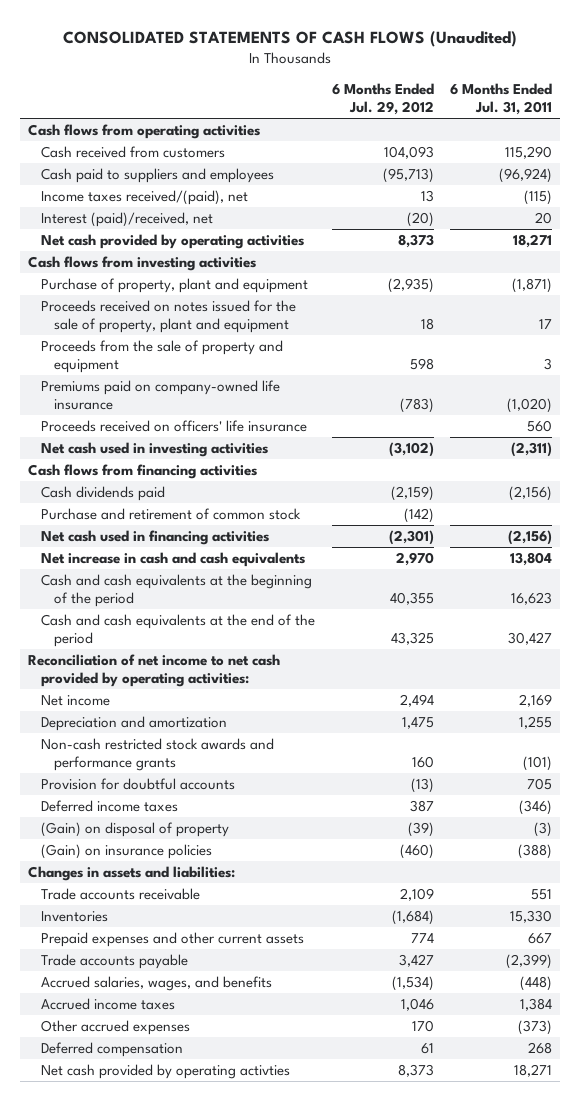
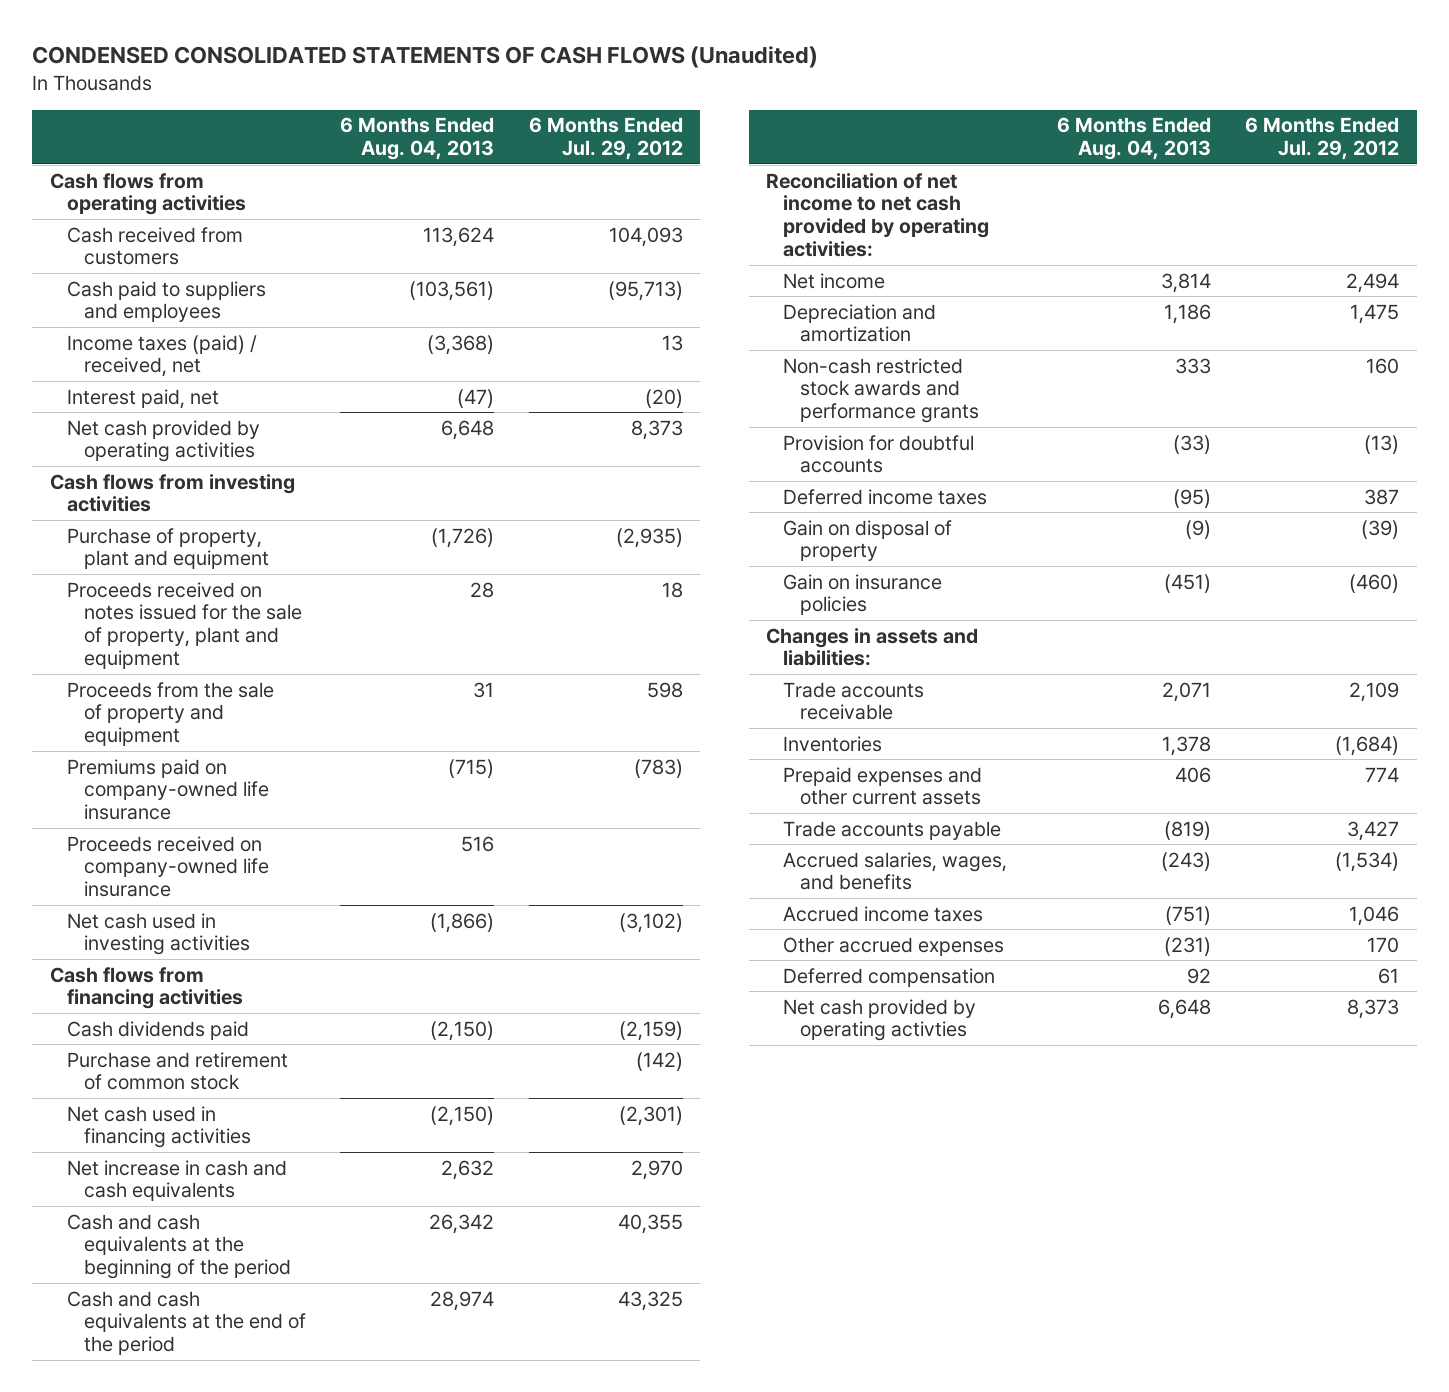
- CONSOLIDATED STATEMENTS OF CASH FLOWS (Unaudited)
+ CONDENSED CONSOLIDATED STATEMENTS OF CASH FLOWS (Unaudited)
- | 6 Months Ended Jul. 29, 2012 | 6 Months Ended Jul. 31, 2011
+ | 6 Months Ended Aug. 04, 2013 | 6 Months Ended Jul. 29, 2012
- Income taxes received/(paid), net | 13 | (115)
- Interest (paid)/received, net | (20) | 20
+ Income taxes (paid) / received, net | (3,368) | 13
+ Interest paid, net | (47) | (20)
- Proceeds received on officers' life insurance | | 560
+ Proceeds received on company-owned life insurance | 516 |
- (Gain) on disposal of property | (39) | (3)
- (Gain) on insurance policies | (460) | (388)
+ Gain on disposal of property | (9) | (39)
+ Gain on insurance policies | (451) | (460)

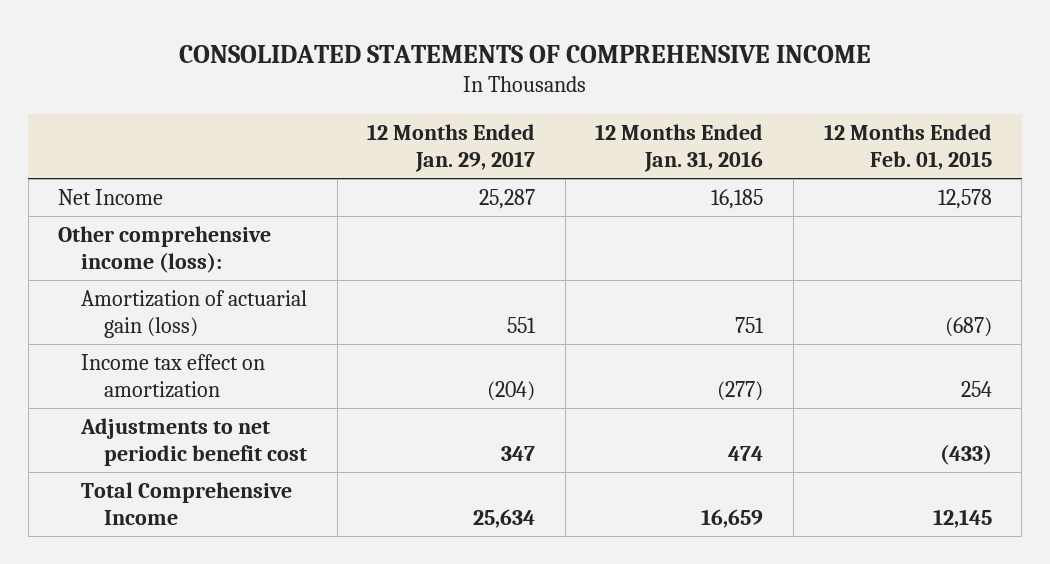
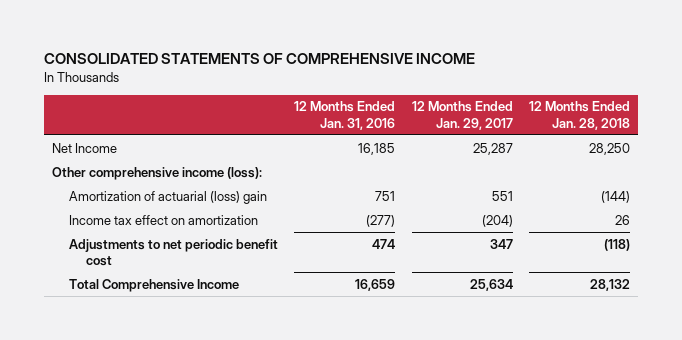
- | 12 Months Ended Jan. 29, 2017 | 12 Months Ended Jan. 31, 2016 | 12 Months Ended Feb. 01, 2015
+ | 12 Months Ended Jan. 31, 2016 | 12 Months Ended Jan. 29, 2017 | 12 Months Ended Jan. 28, 2018
- Amortization of actuarial gain (loss) | 551 | 751 | (687)
+ Amortization of actuarial (loss) gain | 751 | 551 | (144)

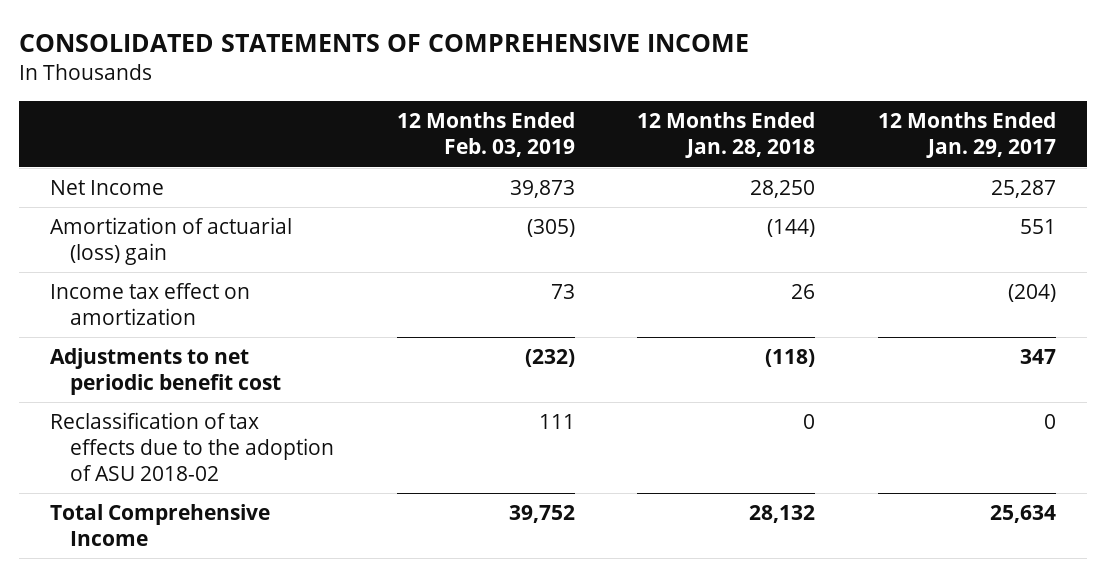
- | 12 Months Ended Jan. 31, 2016 | 12 Months Ended Jan. 29, 2017 | 12 Months Ended Jan. 28, 2018
+ | 12 Months Ended Feb. 03, 2019 | 12 Months Ended Jan. 28, 2018 | 12 Months Ended Jan. 29, 2017
- Other comprehensive income (loss):
+ Reclassification of tax effects due to the adoption of ASU 2018-02 | 111 | 0 | 0

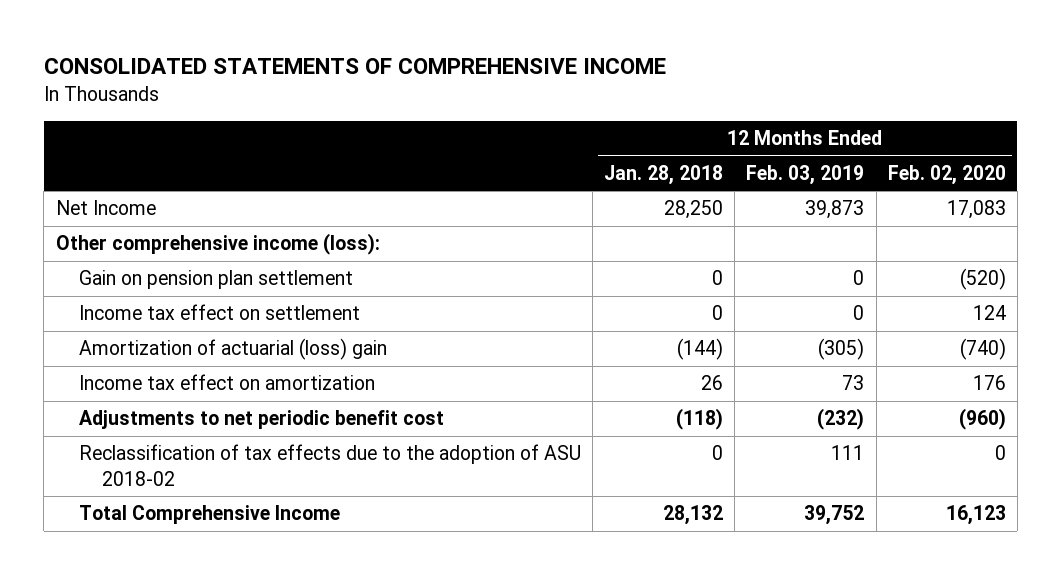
- | 12 Months Ended Feb. 03, 2019 | 12 Months Ended Jan. 28, 2018 | 12 Months Ended Jan. 29, 2017
+ | 12 Months Ended Jan. 28, 2018 | 12 Months Ended Feb. 03, 2019 | 12 Months Ended Feb. 02, 2020
+ Other comprehensive income (loss):
+ Gain on pension plan settlement | 0 | 0 | (520)
+ Income tax effect on settlement | 0 | 0 | 124

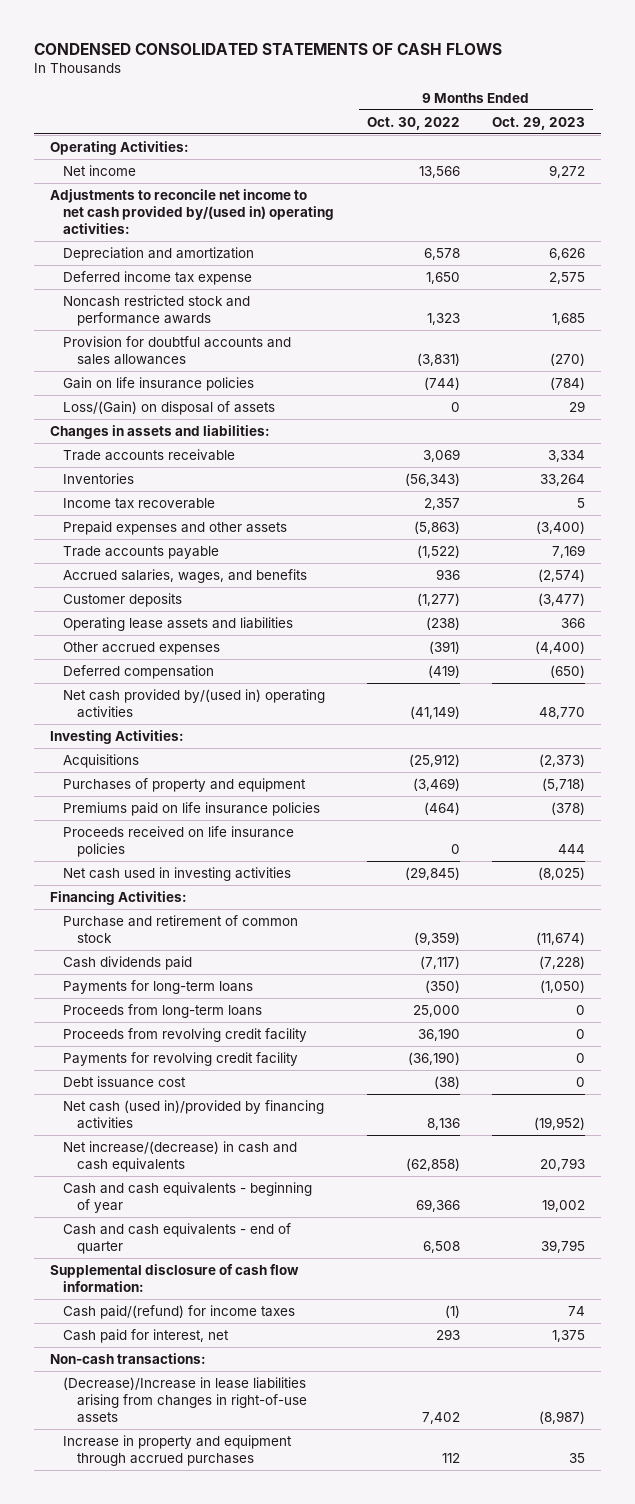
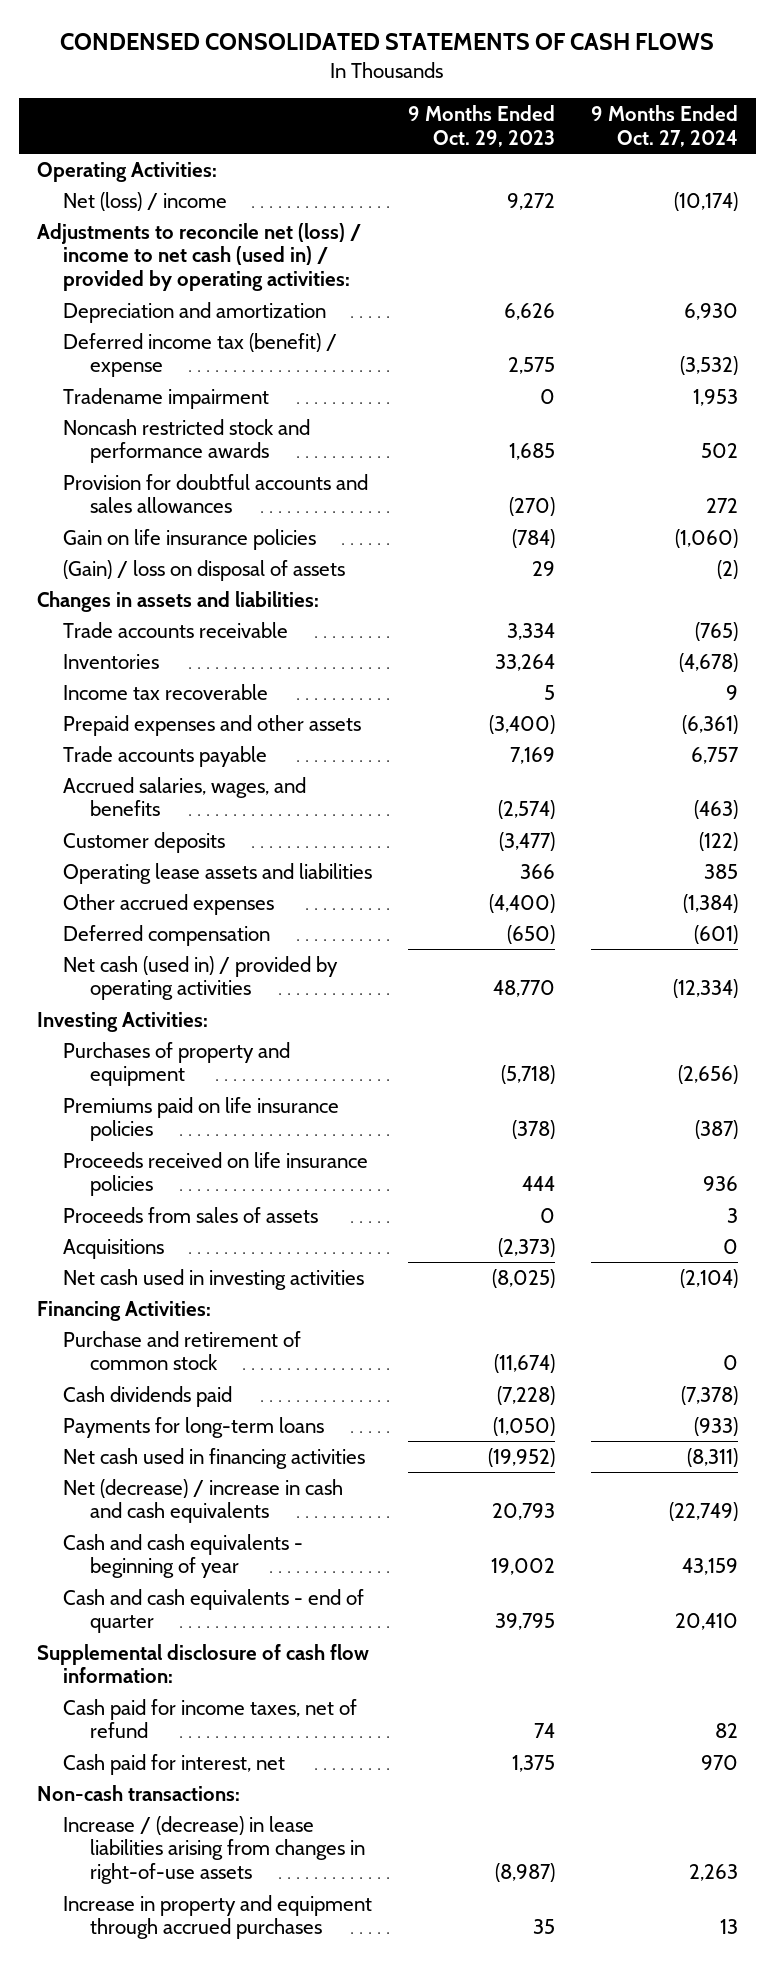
- | 9 Months Ended Oct. 30, 2022 | 9 Months Ended Oct. 29, 2023
+ | 9 Months Ended Oct. 29, 2023 | 9 Months Ended Oct. 27, 2024
- Net income | 13,566 | 9,272
- Adjustments to reconcile net income to net cash provided by/(used in) operating activities:
+ Net (loss) / income | 9,272 | (10,174)
+ Adjustments to reconcile net (loss) / income to net cash (used in) / provided by operating activities:
- Deferred income tax expense | 1,650 | 2,575
+ Deferred income tax (benefit) / expense | 2,575 | (3,532)
+ Tradename impairment | 0 | 1,953
- Loss/(Gain) on disposal of assets | 0 | 29
+ (Gain) / loss on disposal of assets | 29 | (2)
- Net cash provided by/(used in) operating activities | (41,149) | 48,770
+ Net cash (used in) / provided by operating activities | 48,770 | (12,334)
+ Proceeds from sales of assets | 0 | 3
moved down: Acquisitions | (2,373) | 0
- Proceeds from long-term loans | 25,000 | 0
- Proceeds from revolving credit facility | 36,190 | 0
- Payments for revolving credit facility | (36,190) | 0
- Debt issuance cost | (38) | 0
- Net cash (used in)/provided by financing activities | 8,136 | (19,952)
- Net increase/(decrease) in cash and cash equivalents | (62,858) | 20,793
+ Net cash used in financing activities | (19,952) | (8,311)
+ Net (decrease) / increase in cash and cash equivalents | 20,793 | (22,749)
- Cash paid/(refund) for income taxes | (1) | 74
+ Cash paid for income taxes, net of refund | 74 | 82
- (Decrease)/Increase in lease liabilities arising from changes in right-of-use assets | 7,402 | (8,987)
+ Increase / (decrease) in lease liabilities arising from changes in right-of-use assets | (8,987) | 2,263

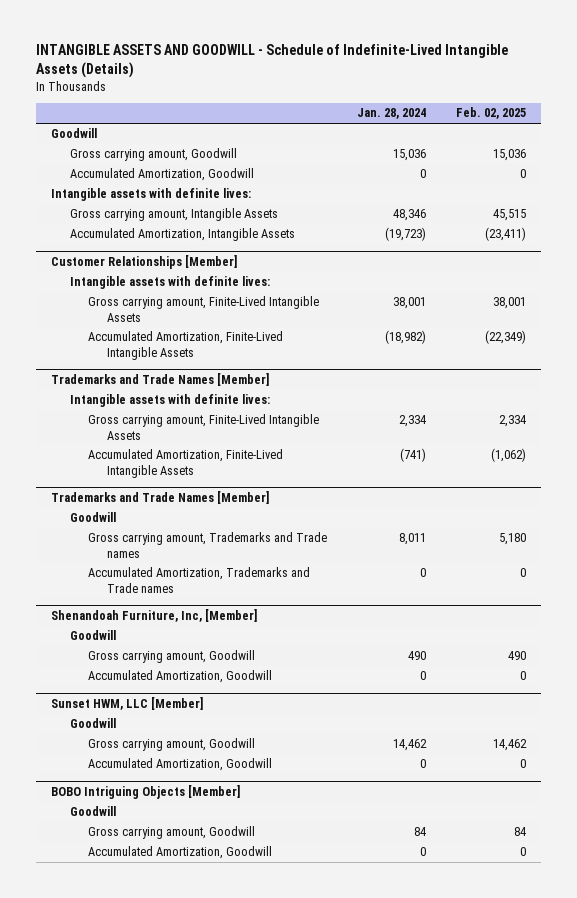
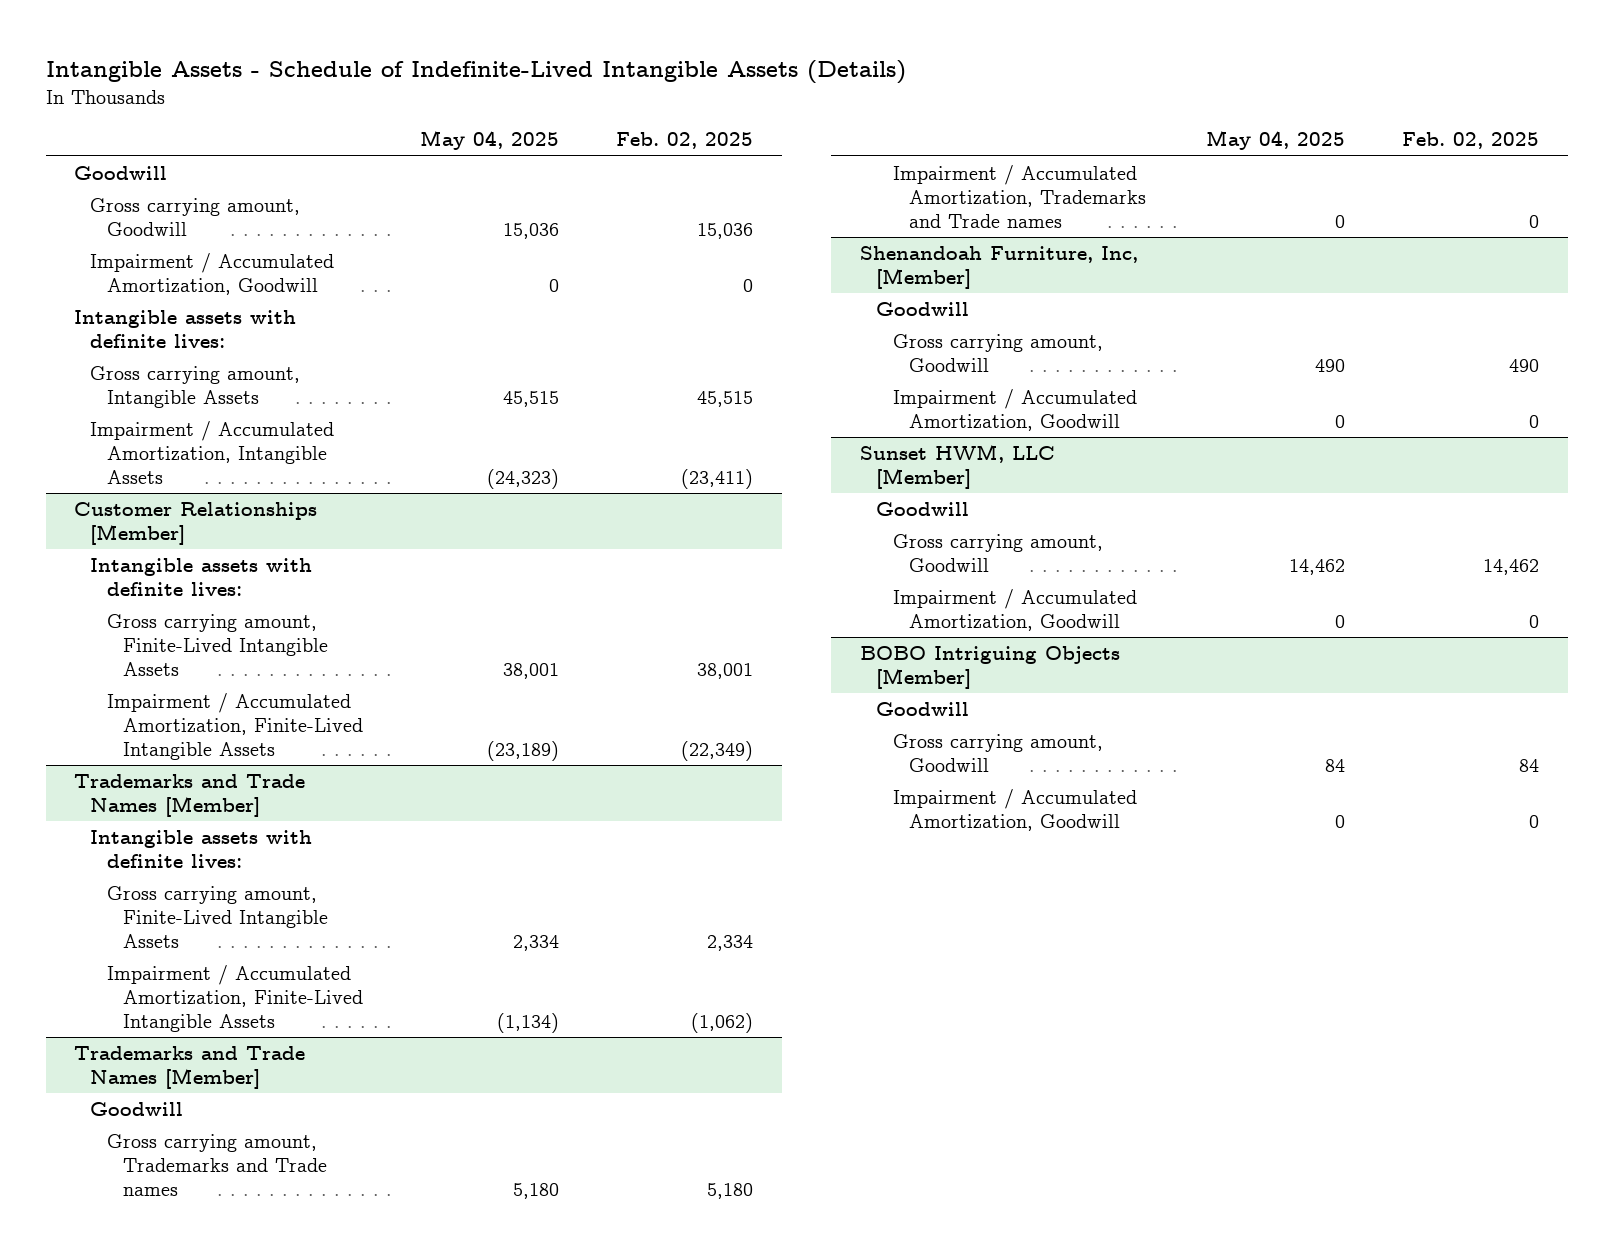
- INTANGIBLE ASSETS AND GOODWILL - Schedule of Indefinite-Lived Intangible Assets (Details)
+ Intangible Assets - Schedule of Indefinite-Lived Intangible Assets (Details)
- | Jan. 28, 2024 | Feb. 02, 2025
+ | May 04, 2025 | Feb. 02, 2025
- Accumulated Amortization, Goodwill | 0 | 0
+ Impairment / Accumulated Amortization, Goodwill | 0 | 0
- Accumulated Amortization, Intangible Assets | (19,723) | (23,411)
+ Impairment / Accumulated Amortization, Intangible Assets | (24,323) | (23,411)
@ Customer Relationships [Member]
- Accumulated Amortization, Finite-Lived Intangible Assets | (18,982) | (22,349)
+ Impairment / Accumulated Amortization, Finite-Lived Intangible Assets | (23,189) | (22,349)
@ Trademarks and Trade Names [Member]
- Accumulated Amortization, Finite-Lived Intangible Assets | (741) | (1,062)
+ Impairment / Accumulated Amortization, Finite-Lived Intangible Assets | (1,134) | (1,062)
- Accumulated Amortization, Trademarks and Trade names | 0 | 0
+ Impairment / Accumulated Amortization, Trademarks and Trade names | 0 | 0
@ Shenandoah Furniture, Inc, [Member]
- Accumulated Amortization, Goodwill | 0 | 0
+ Impairment / Accumulated Amortization, Goodwill | 0 | 0
@ Sunset HWM, LLC [Member]
- Accumulated Amortization, Goodwill | 0 | 0
+ Impairment / Accumulated Amortization, Goodwill | 0 | 0
@ BOBO Intriguing Objects [Member]
- Accumulated Amortization, Goodwill | 0 | 0
+ Impairment / Accumulated Amortization, Goodwill | 0 | 0

